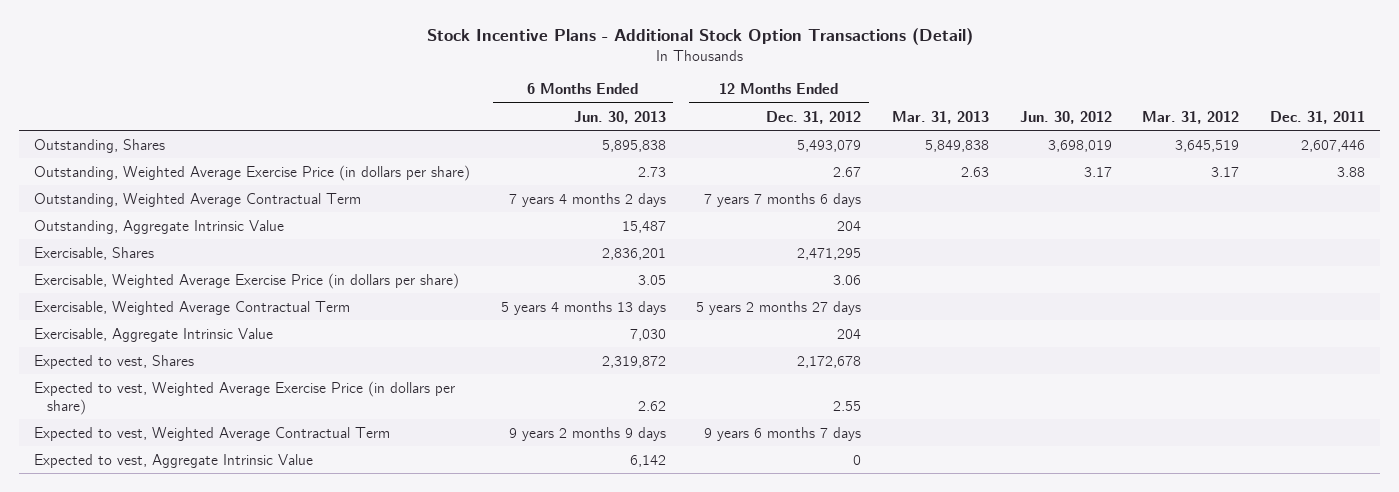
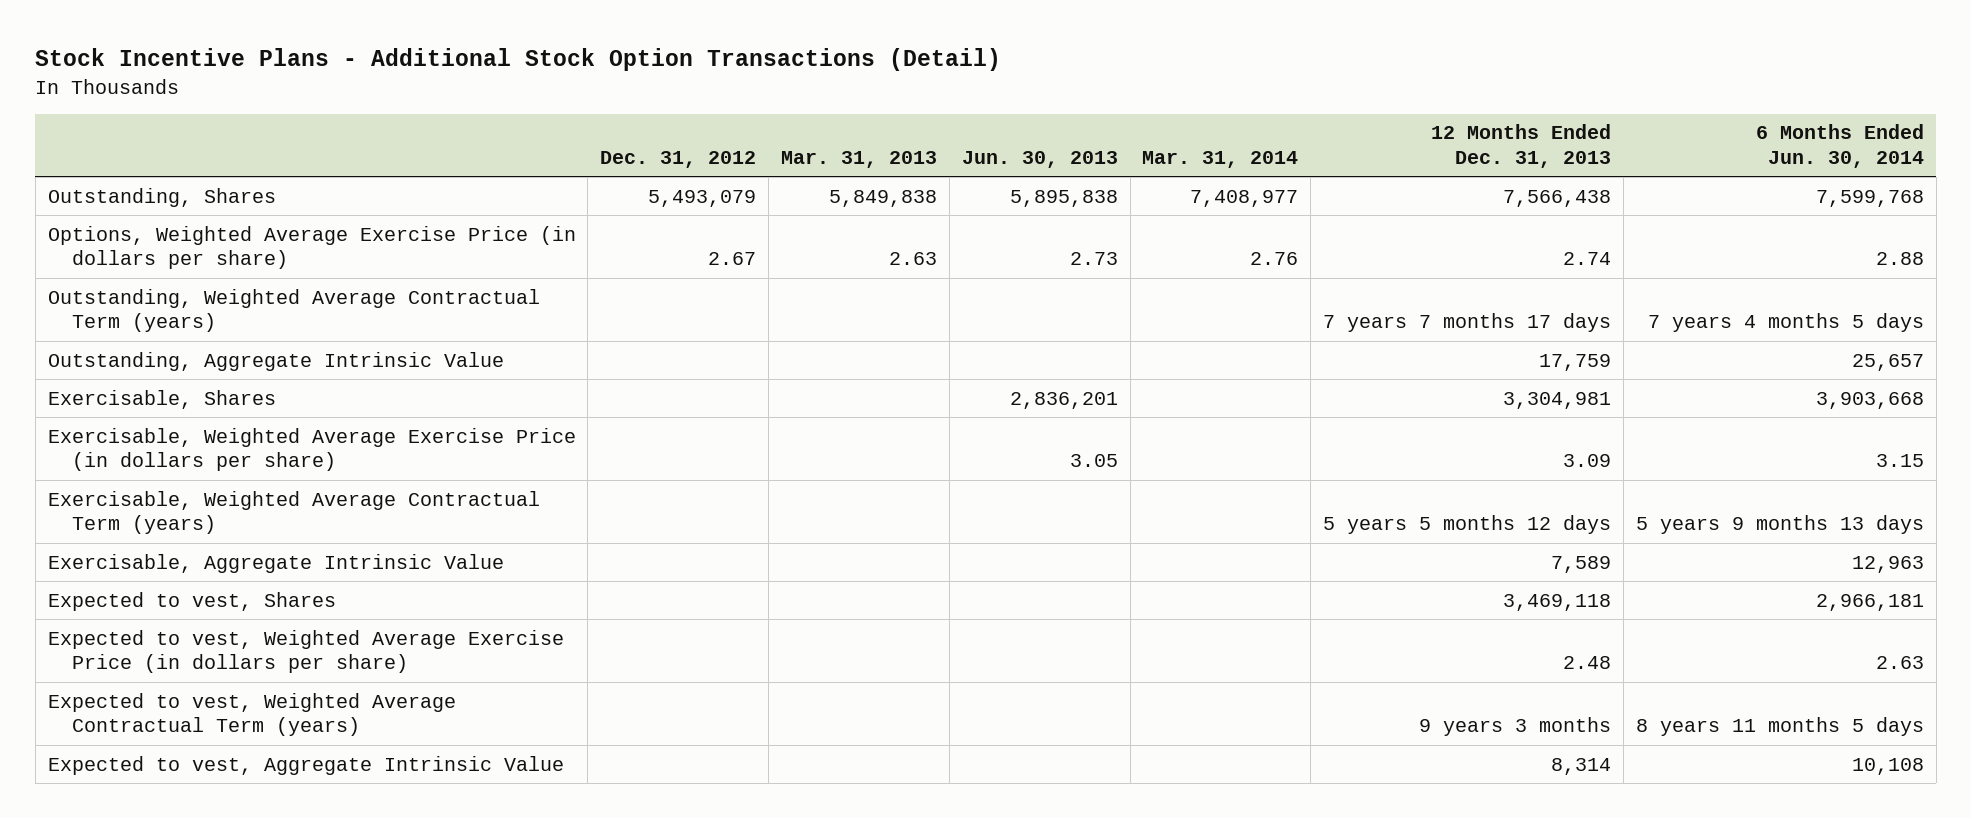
- | 6 Months Ended Jun. 30, 2013 | 12 Months Ended Dec. 31, 2012 | Mar. 31, 2013 | Jun. 30, 2012 | Mar. 31, 2012 | Dec. 31, 2011
+ | Dec. 31, 2012 | Mar. 31, 2013 | Jun. 30, 2013 | Mar. 31, 2014 | 12 Months Ended Dec. 31, 2013 | 6 Months Ended Jun. 30, 2014
- Outstanding, Weighted Average Exercise Price (in dollars per share) | 2.73 | 2.67 | 2.63 | 3.17 | 3.17 | 3.88
- Outstanding, Weighted Average Contractual Term | 7 years 4 months 2 days | 7 years 7 months 6 days | | | |
+ Options, Weighted Average Exercise Price (in dollars per share) | 2.67 | 2.63 | 2.73 | 2.76 | 2.74 | 2.88
+ Outstanding, Weighted Average Contractual Term (years) | | | | | 7 years 7 months 17 days | 7 years 4 months 5 days
- Exercisable, Weighted Average Contractual Term | 5 years 4 months 13 days | 5 years 2 months 27 days | | | |
+ Exercisable, Weighted Average Contractual Term (years) | | | | | 5 years 5 months 12 days | 5 years 9 months 13 days
- Expected to vest, Weighted Average Contractual Term | 9 years 2 months 9 days | 9 years 6 months 7 days | | | |
+ Expected to vest, Weighted Average Contractual Term (years) | | | | | 9 years 3 months | 8 years 11 months 5 days

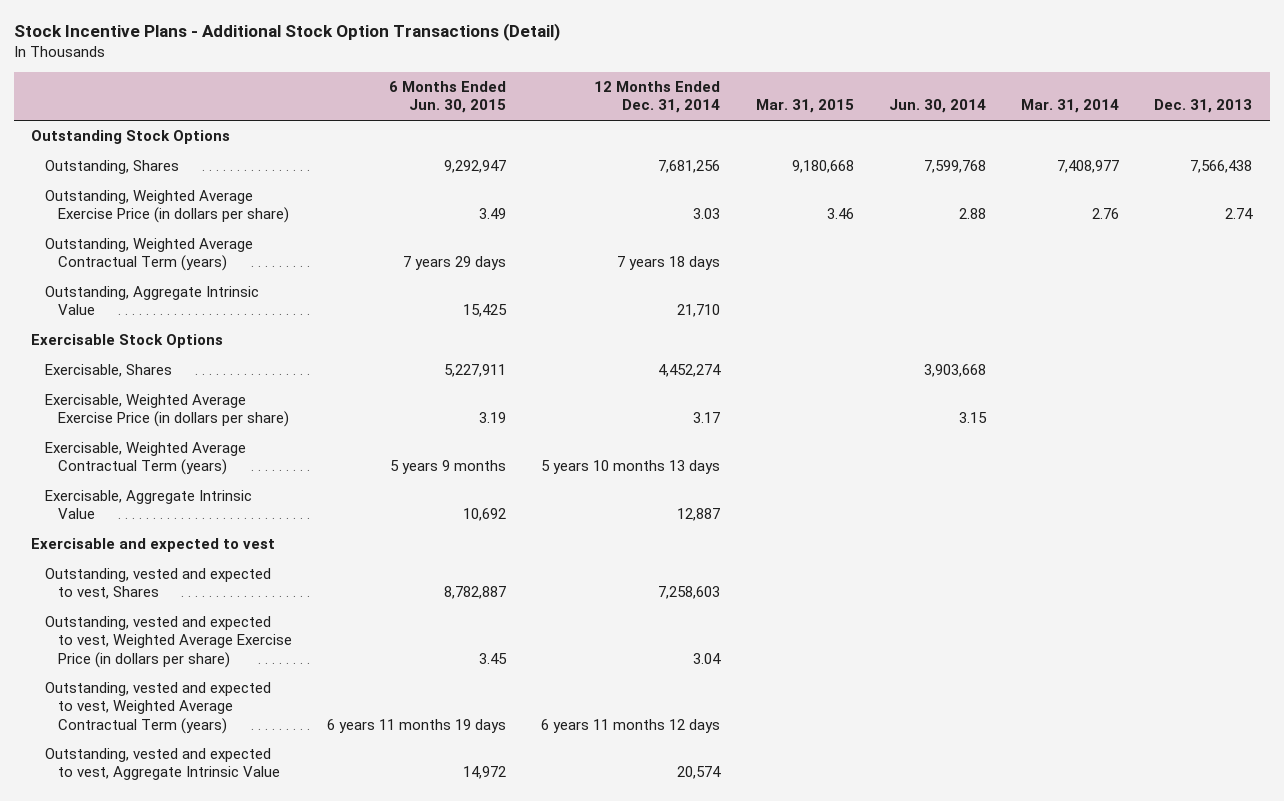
- | Dec. 31, 2012 | Mar. 31, 2013 | Jun. 30, 2013 | Mar. 31, 2014 | 12 Months Ended Dec. 31, 2013 | 6 Months Ended Jun. 30, 2014
+ | 6 Months Ended Jun. 30, 2015 | 12 Months Ended Dec. 31, 2014 | Mar. 31, 2015 | Jun. 30, 2014 | Mar. 31, 2014 | Dec. 31, 2013
+ Outstanding Stock Options
- Options, Weighted Average Exercise Price (in dollars per share) | 2.67 | 2.63 | 2.73 | 2.76 | 2.74 | 2.88
+ Outstanding, Weighted Average Exercise Price (in dollars per share) | 3.49 | 3.03 | 3.46 | 2.88 | 2.76 | 2.74
+ Exercisable Stock Options
- Expected to vest, Shares | | | | | 3,469,118 | 2,966,181
- Expected to vest, Weighted Average Exercise Price (in dollars per share) | | | | | 2.48 | 2.63
- Expected to vest, Weighted Average Contractual Term (years) | | | | | 9 years 3 months | 8 years 11 months 5 days
- Expected to vest, Aggregate Intrinsic Value | | | | | 8,314 | 10,108
+ Exercisable and expected to vest
+ Outstanding, vested and expected to vest, Shares | 8,782,887 | 7,258,603 | | | |
+ Outstanding, vested and expected to vest, Weighted Average Exercise Price (in dollars per share) | 3.45 | 3.04 | | | |
+ Outstanding, vested and expected to vest, Weighted Average Contractual Term (years) | 6 years 11 months 19 days | 6 years 11 months 12 days | | | |
+ Outstanding, vested and expected to vest, Aggregate Intrinsic Value | 14,972 | 20,574 | | | |

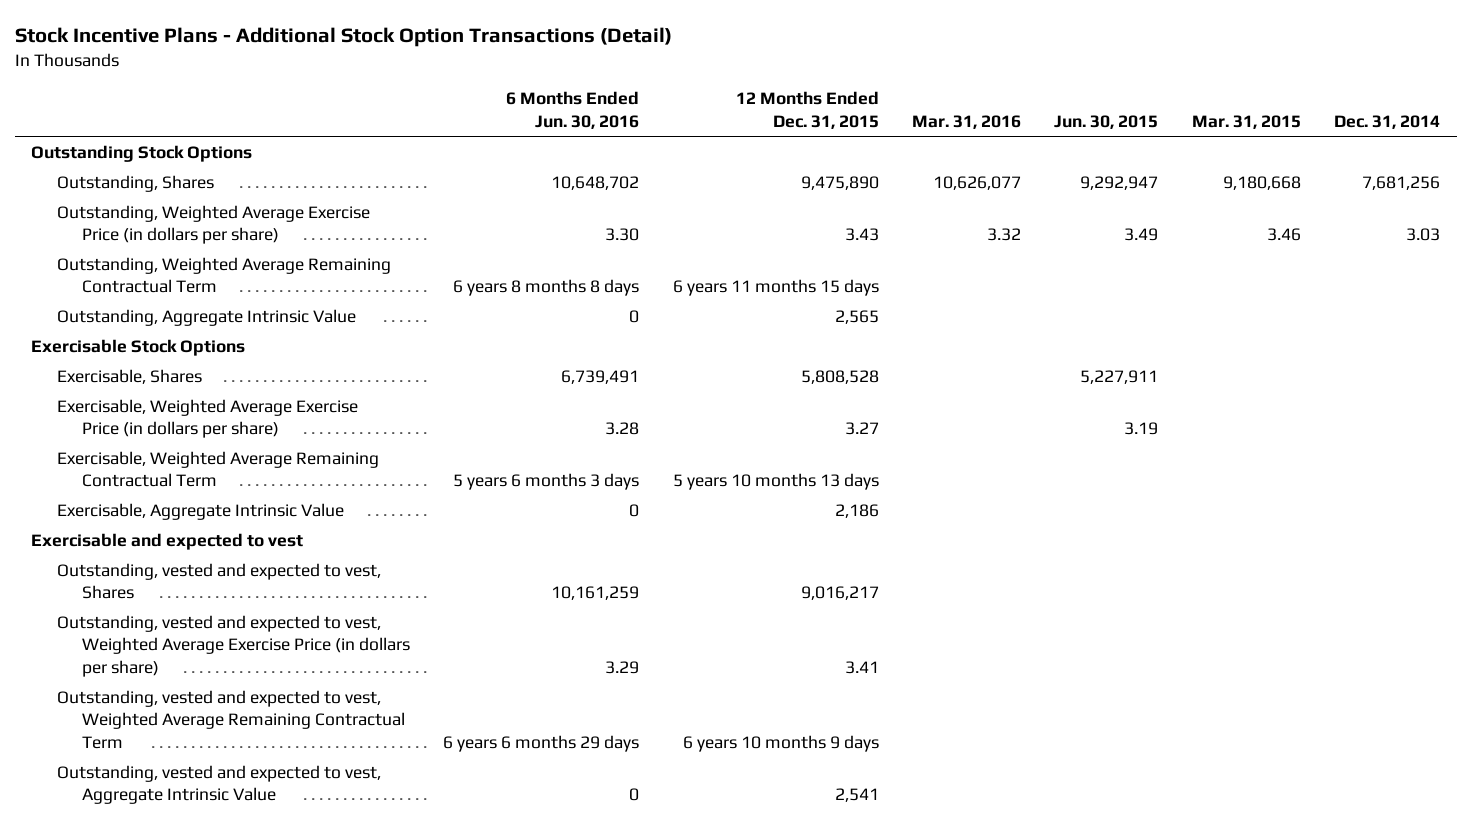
- | 6 Months Ended Jun. 30, 2015 | 12 Months Ended Dec. 31, 2014 | Mar. 31, 2015 | Jun. 30, 2014 | Mar. 31, 2014 | Dec. 31, 2013
+ | 6 Months Ended Jun. 30, 2016 | 12 Months Ended Dec. 31, 2015 | Mar. 31, 2016 | Jun. 30, 2015 | Mar. 31, 2015 | Dec. 31, 2014
- Outstanding, Weighted Average Contractual Term (years) | 7 years 29 days | 7 years 18 days | | | |
+ Outstanding, Weighted Average Remaining Contractual Term | 6 years 8 months 8 days | 6 years 11 months 15 days | | | |
- Exercisable, Weighted Average Contractual Term (years) | 5 years 9 months | 5 years 10 months 13 days | | | |
+ Exercisable, Weighted Average Remaining Contractual Term | 5 years 6 months 3 days | 5 years 10 months 13 days | | | |
- Outstanding, vested and expected to vest, Weighted Average Contractual Term (years) | 6 years 11 months 19 days | 6 years 11 months 12 days | | | |
+ Outstanding, vested and expected to vest, Weighted Average Remaining Contractual Term | 6 years 6 months 29 days | 6 years 10 months 9 days | | | |

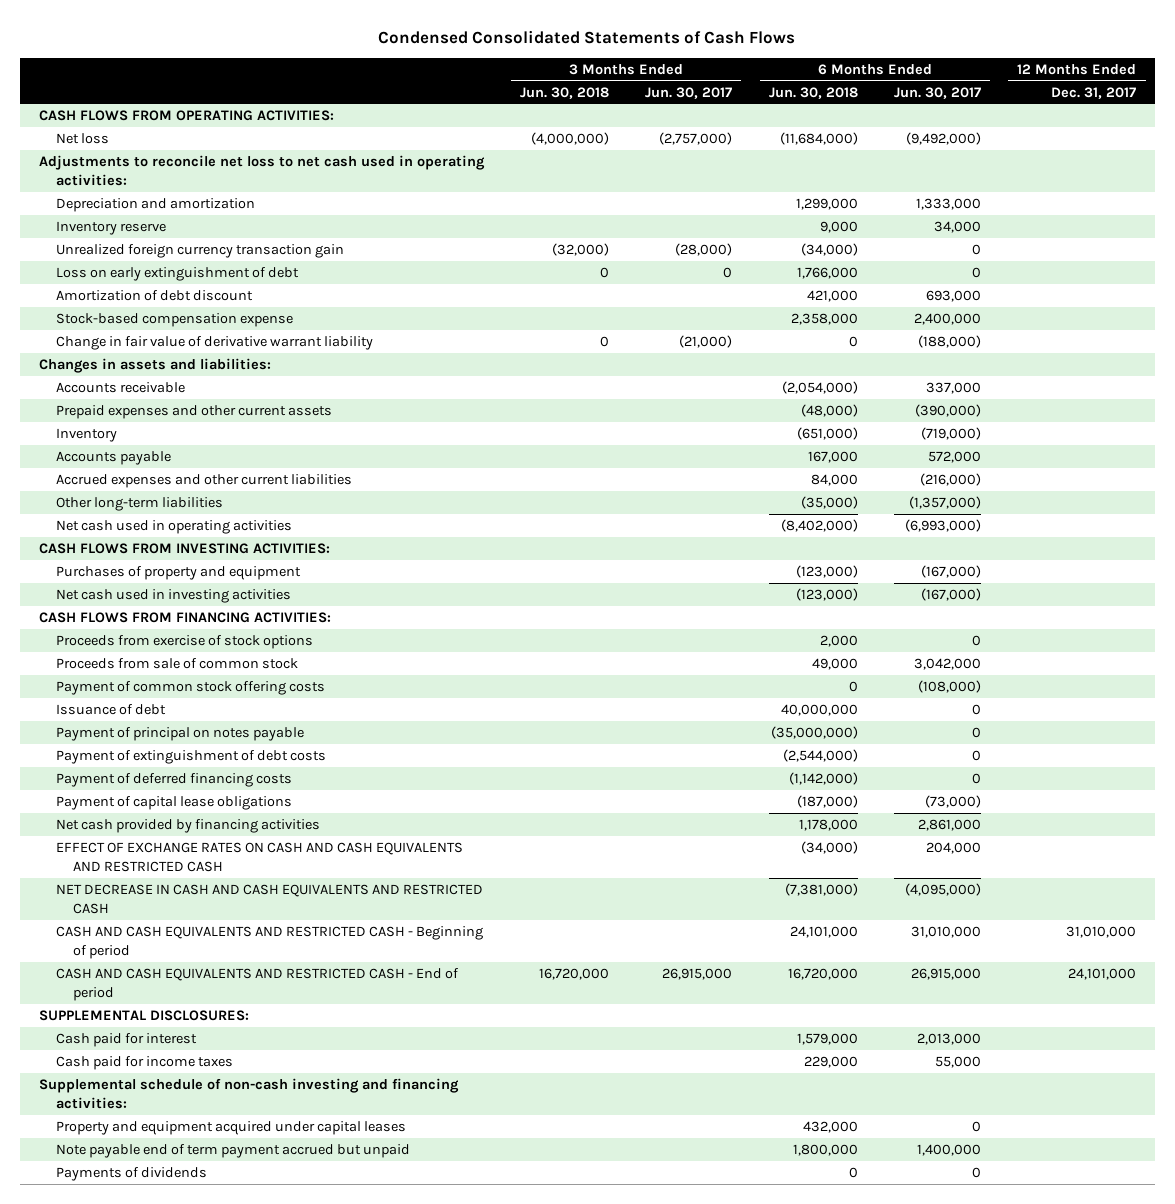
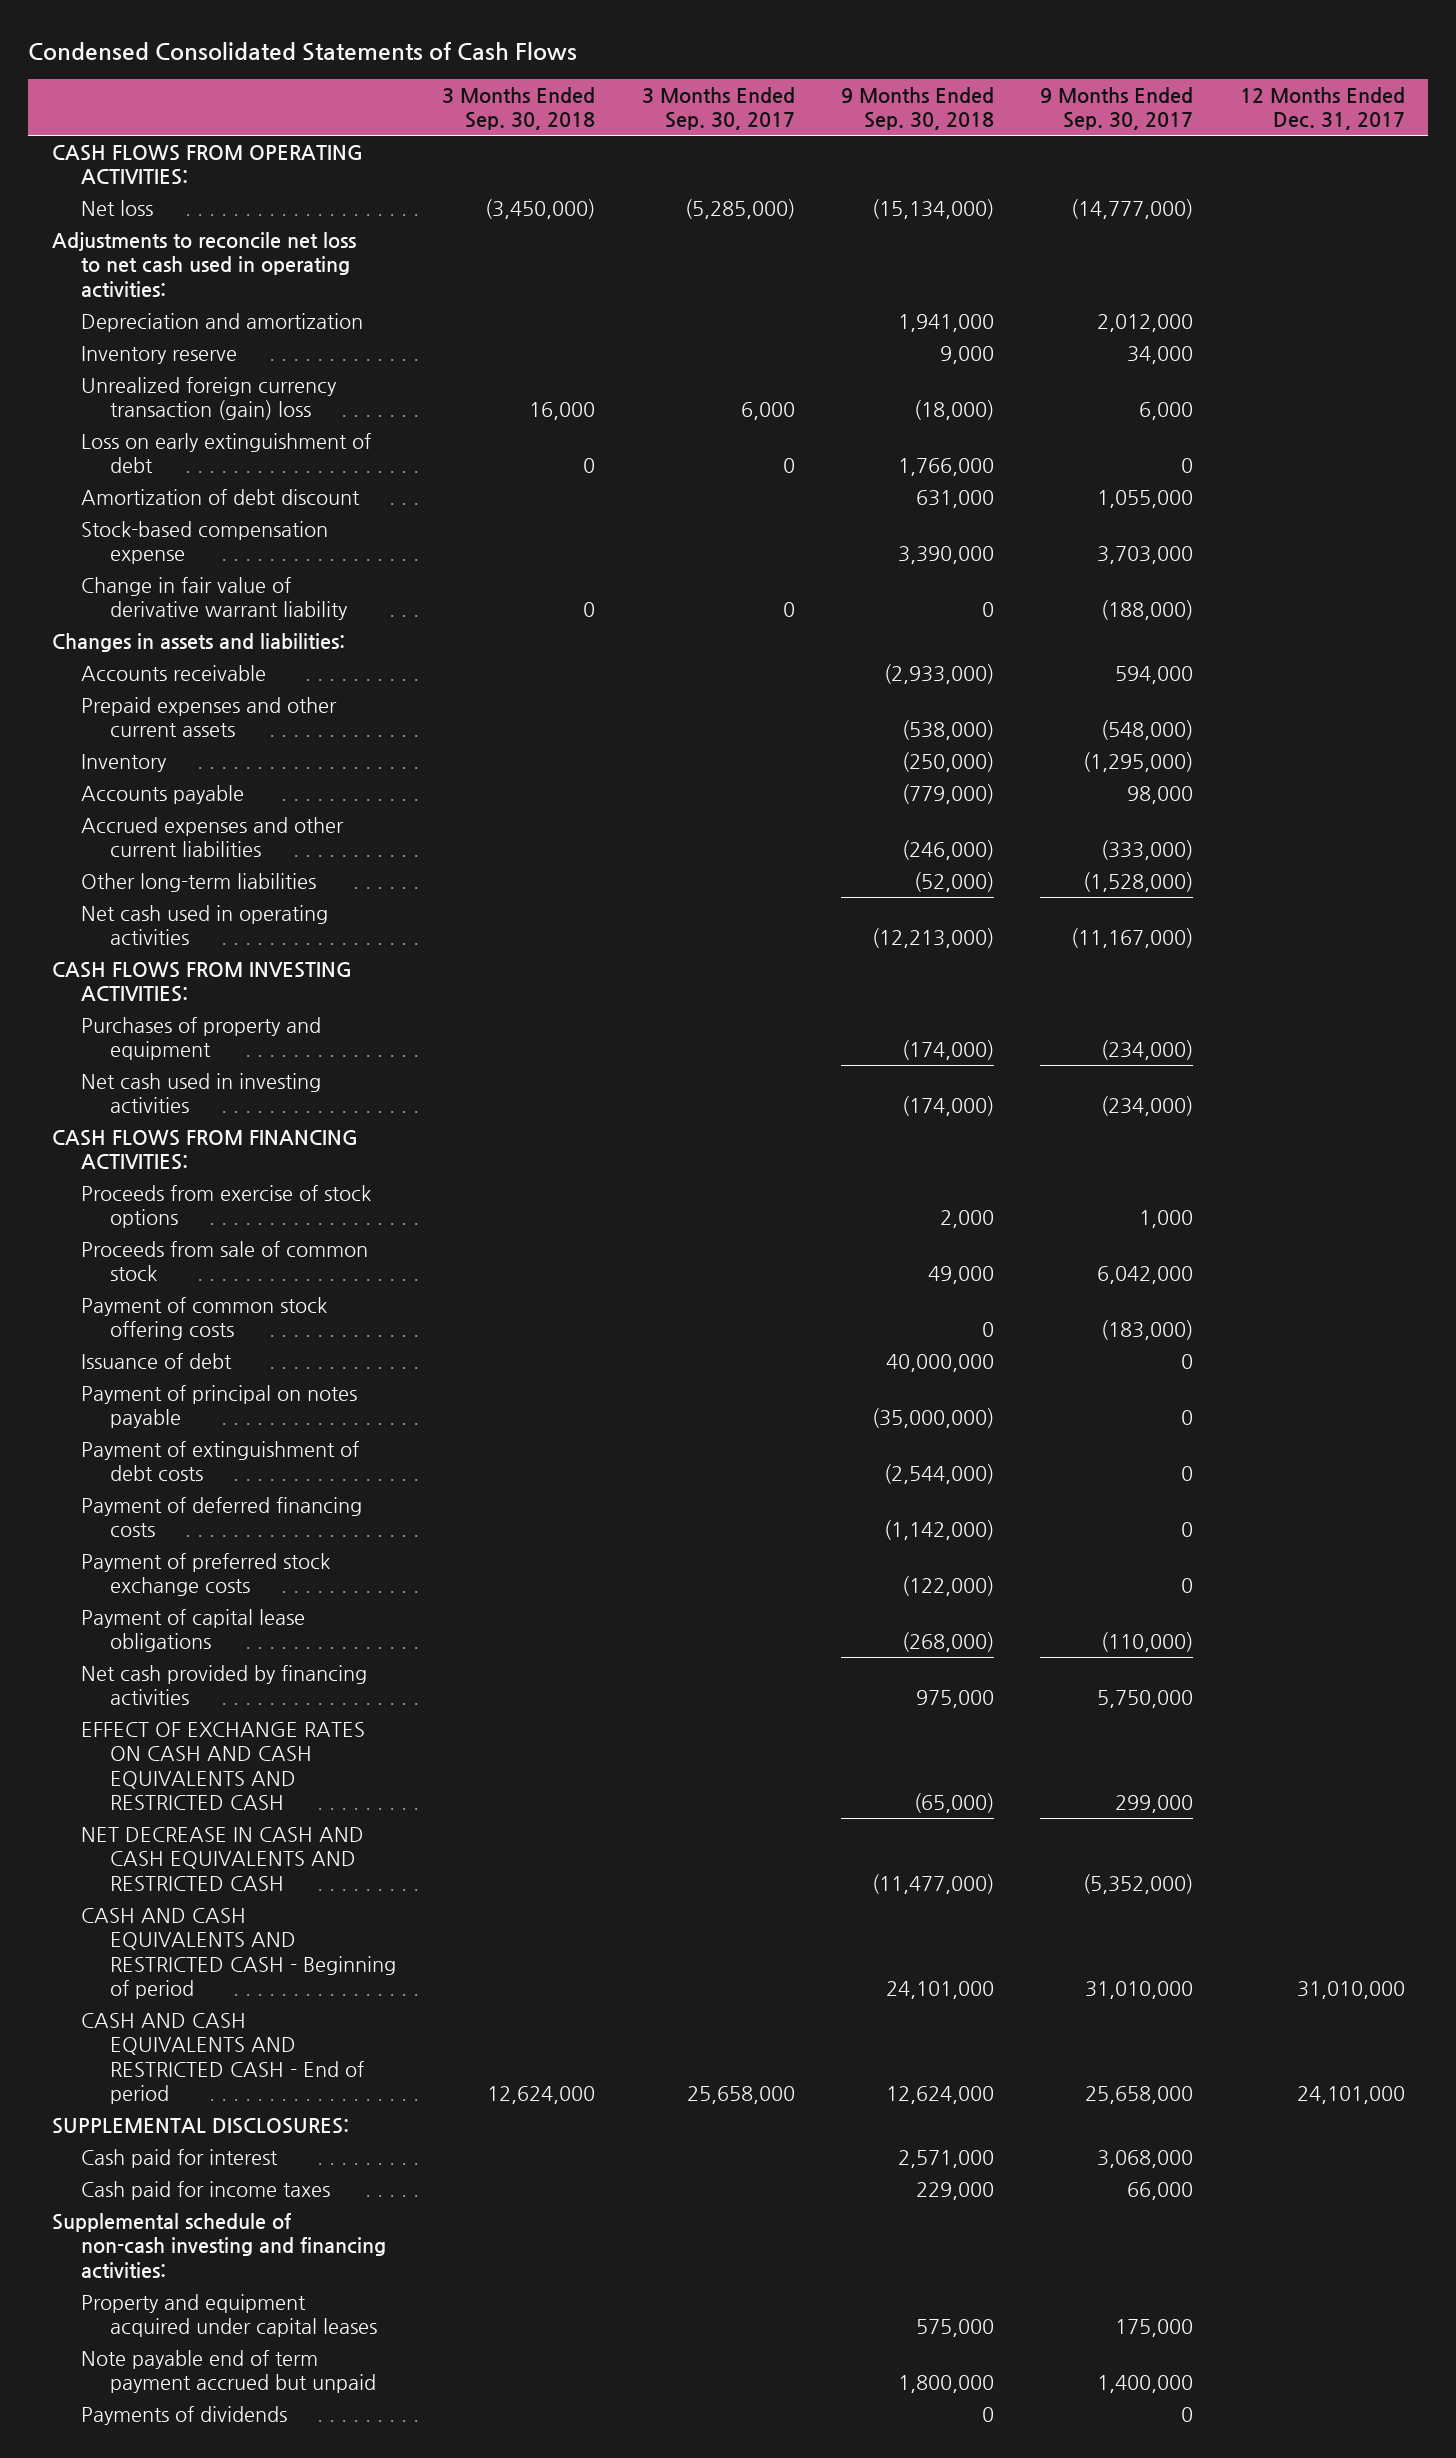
- | 3 Months Ended Jun. 30, 2018 | 3 Months Ended Jun. 30, 2017 | 6 Months Ended Jun. 30, 2018 | 6 Months Ended Jun. 30, 2017 | 12 Months Ended Dec. 31, 2017
+ | 3 Months Ended Sep. 30, 2018 | 3 Months Ended Sep. 30, 2017 | 9 Months Ended Sep. 30, 2018 | 9 Months Ended Sep. 30, 2017 | 12 Months Ended Dec. 31, 2017
- Unrealized foreign currency transaction gain | (32,000) | (28,000) | (34,000) | 0 |
+ Unrealized foreign currency transaction (gain) loss | 16,000 | 6,000 | (18,000) | 6,000 |
+ Payment of preferred stock exchange costs | | | (122,000) | 0 |

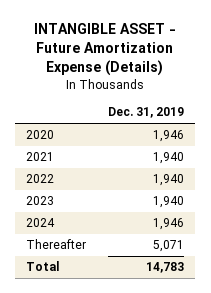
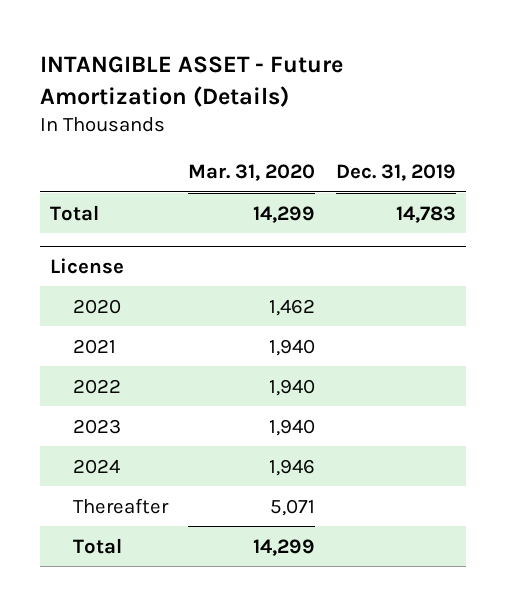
- INTANGIBLE ASSET - Future Amortization Expense (Details)
+ INTANGIBLE ASSET - Future Amortization (Details)
- | Dec. 31, 2019
+ | Mar. 31, 2020 | Dec. 31, 2019
- 2020 | 1,946
- 2021 | 1,940
- 2022 | 1,940
- 2023 | 1,940
- 2024 | 1,946
- Thereafter | 5,071
+ License
+ 2020 | 1,462 |
+ 2021 | 1,940 |
+ 2022 | 1,940 |
+ 2023 | 1,940 |
+ 2024 | 1,946 |
+ Thereafter | 5,071 |
+ Total | 14,299 |

